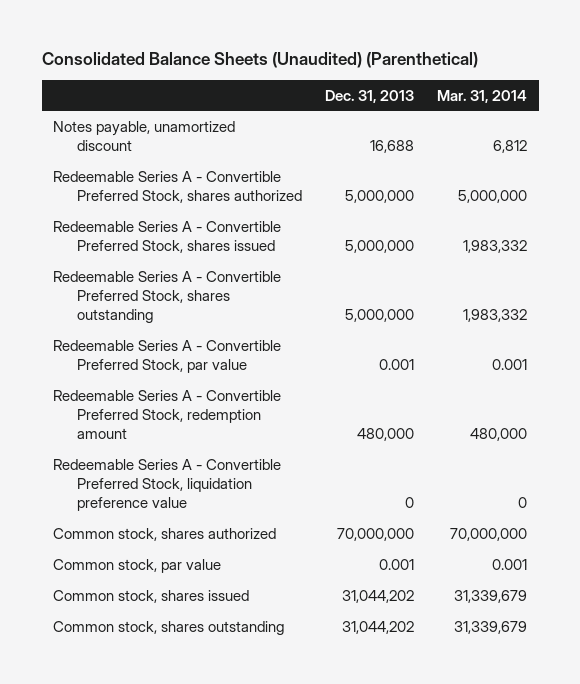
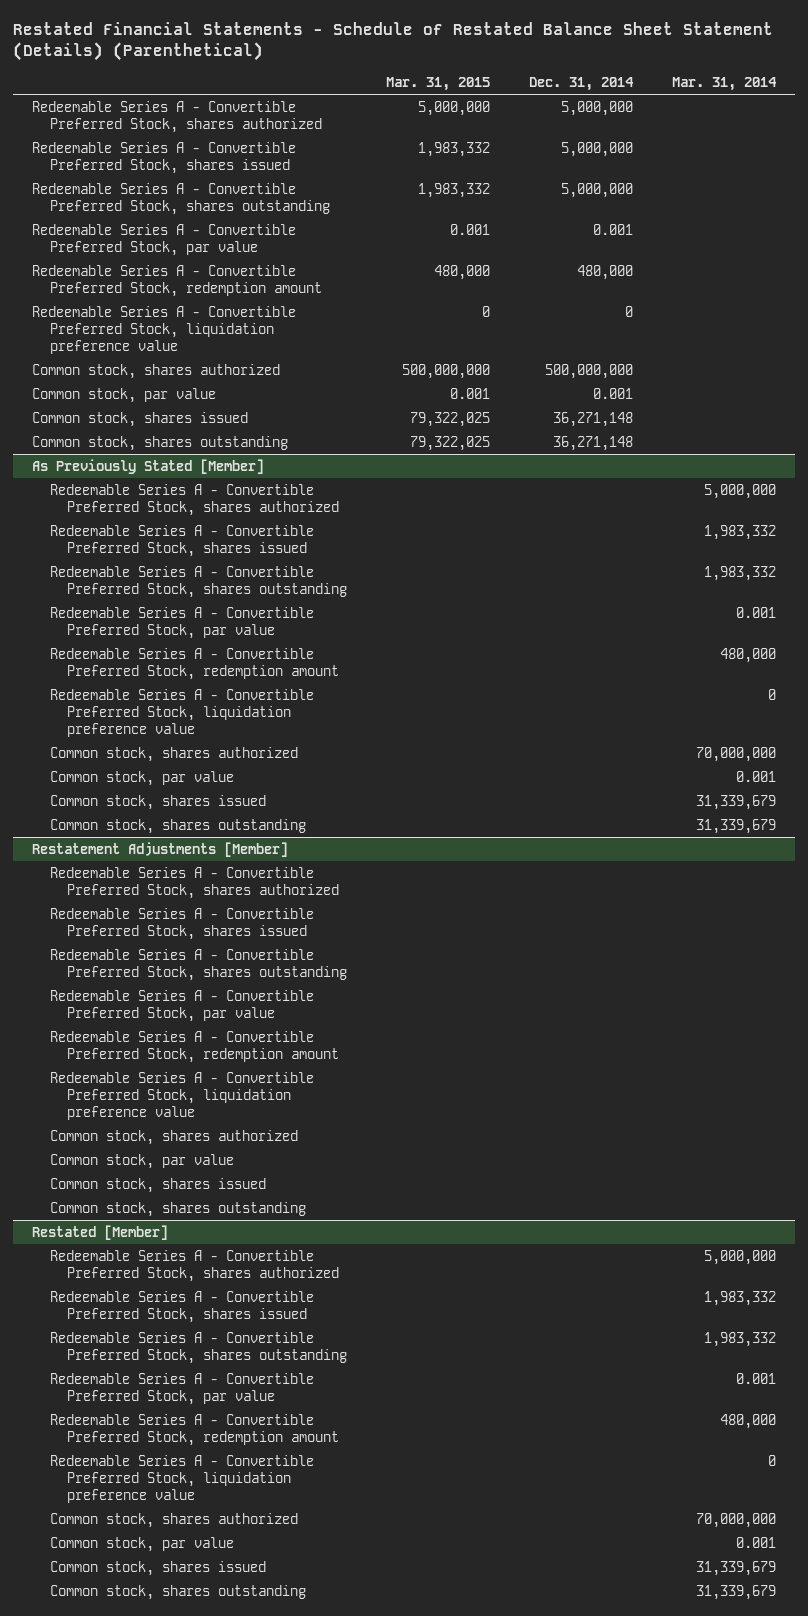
- Consolidated Balance Sheets (Unaudited) (Parenthetical)
+ Restated Financial Statements - Schedule of Restated Balance Sheet Statement (Details) (Parenthetical)
- | Dec. 31, 2013 | Mar. 31, 2014
+ | Mar. 31, 2015 | Dec. 31, 2014 | Mar. 31, 2014
- Notes payable, unamortized discount | 16,688 | 6,812
+ Redeemable Series A - Convertible Preferred Stock, shares authorized | 5,000,000 | 5,000,000 |
+ Redeemable Series A - Convertible Preferred Stock, shares issued | 1,983,332 | 5,000,000 |
+ Redeemable Series A - Convertible Preferred Stock, shares outstanding | 1,983,332 | 5,000,000 |
+ Redeemable Series A - Convertible Preferred Stock, par value | 0.001 | 0.001 |
+ Redeemable Series A - Convertible Preferred Stock, redemption amount | 480,000 | 480,000 |
+ Redeemable Series A - Convertible Preferred Stock, liquidation preference value | 0 | 0 |
+ Common stock, shares authorized | 500,000,000 | 500,000,000 |
+ Common stock, par value | 0.001 | 0.001 |
+ Common stock, shares issued | 79,322,025 | 36,271,148 |
+ Common stock, shares outstanding | 79,322,025 | 36,271,148 |
+ As Previously Stated [Member]
+ Restatement Adjustments [Member]
+ Redeemable Series A - Convertible Preferred Stock, shares authorized
+ Redeemable Series A - Convertible Preferred Stock, shares issued
+ Redeemable Series A - Convertible Preferred Stock, shares outstanding
+ Redeemable Series A - Convertible Preferred Stock, par value
+ Redeemable Series A - Convertible Preferred Stock, redemption amount
+ Redeemable Series A - Convertible Preferred Stock, liquidation preference value
+ Common stock, shares authorized
+ Common stock, par value
+ Common stock, shares issued
+ Common stock, shares outstanding
+ Restated [Member]
+ Redeemable Series A - Convertible Preferred Stock, shares authorized | | | 5,000,000
+ Redeemable Series A - Convertible Preferred Stock, shares issued | | | 1,983,332
+ Redeemable Series A - Convertible Preferred Stock, shares outstanding | | | 1,983,332
+ Redeemable Series A - Convertible Preferred Stock, par value | | | 0.001
+ Redeemable Series A - Convertible Preferred Stock, redemption amount | | | 480,000
+ Redeemable Series A - Convertible Preferred Stock, liquidation preference value | | | 0
+ Common stock, shares authorized | | | 70,000,000
+ Common stock, par value | | | 0.001
+ Common stock, shares issued | | | 31,339,679
+ Common stock, shares outstanding | | | 31,339,679

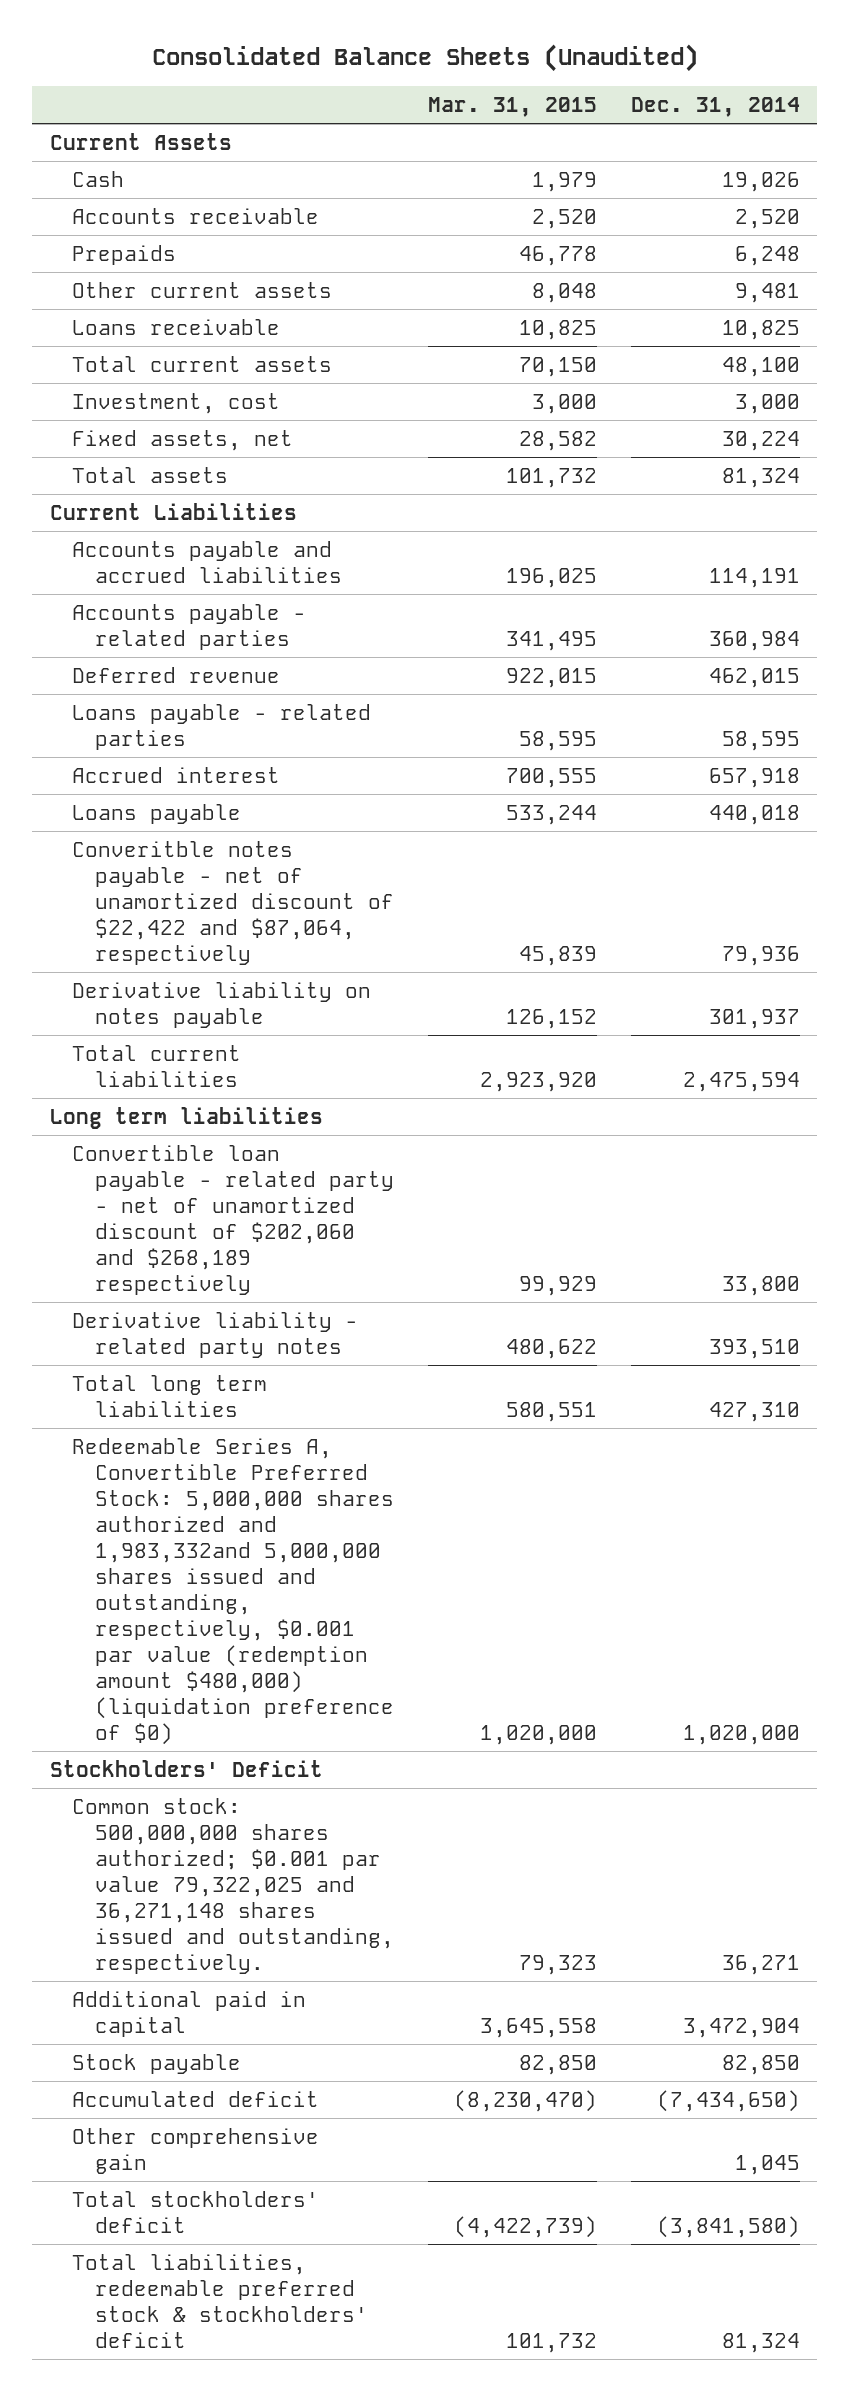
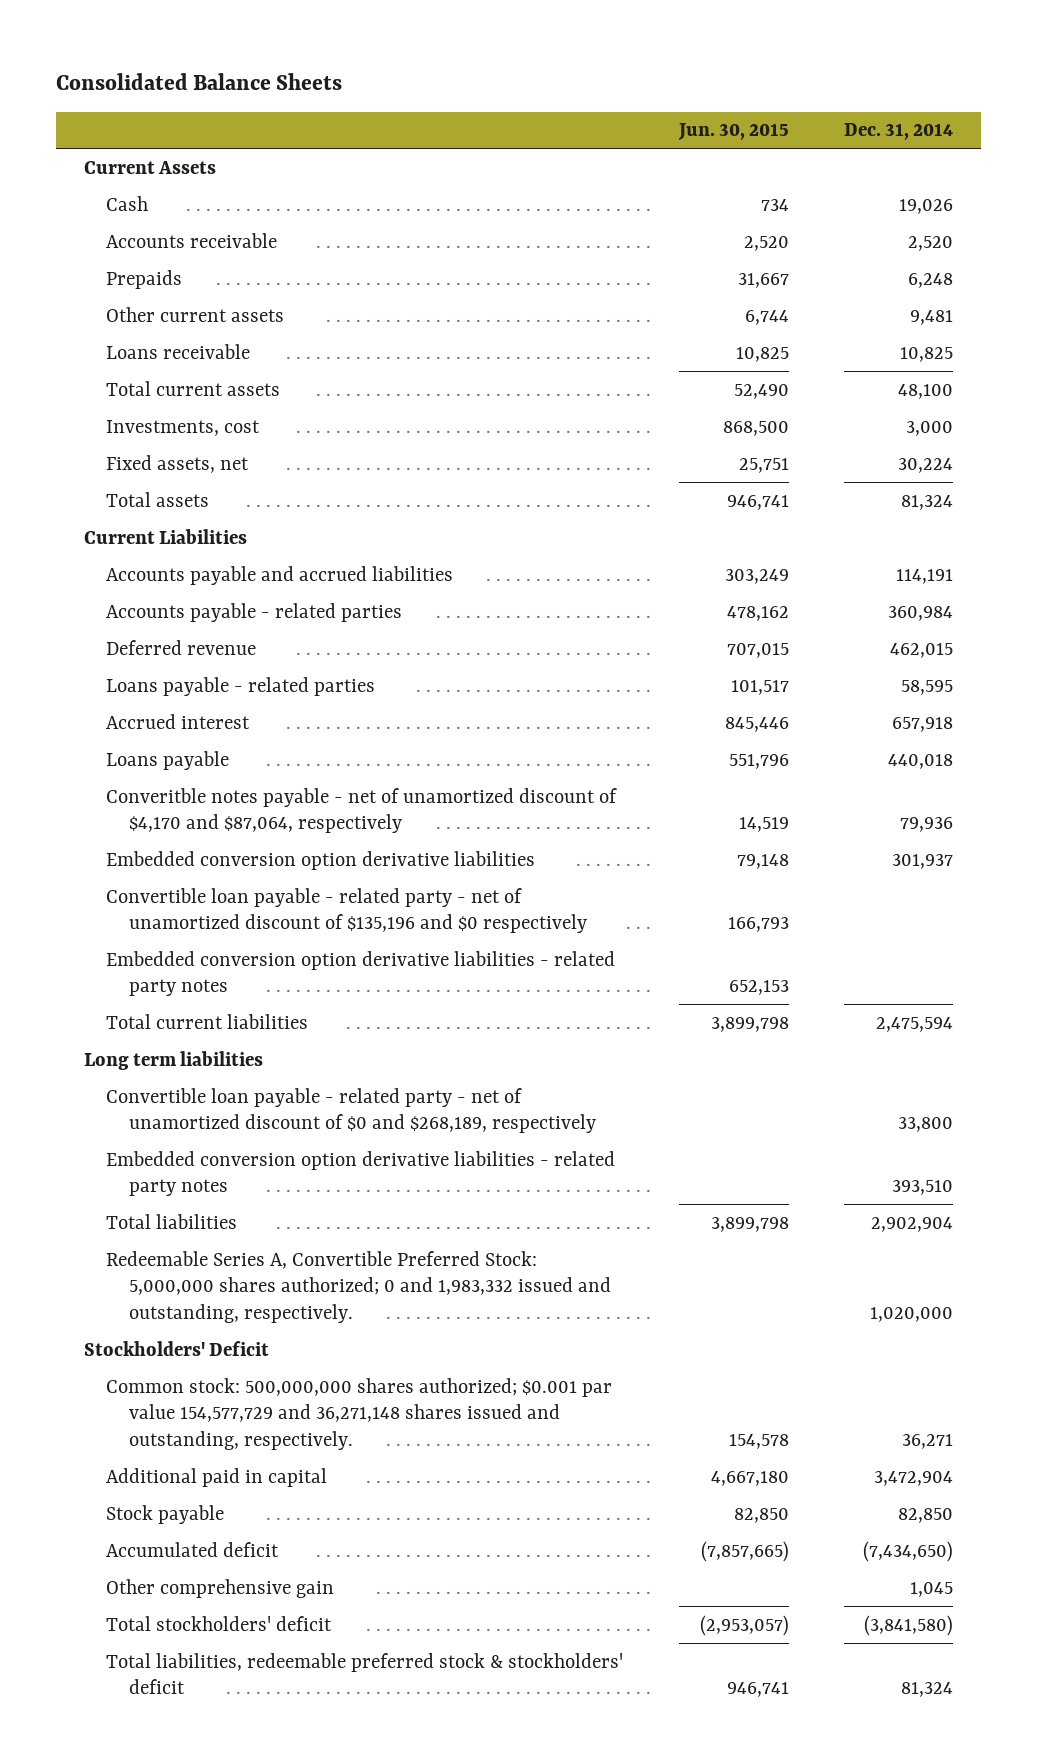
- Consolidated Balance Sheets (Unaudited)
+ Consolidated Balance Sheets
- | Mar. 31, 2015 | Dec. 31, 2014
+ | Jun. 30, 2015 | Dec. 31, 2014
- Investment, cost | 3,000 | 3,000
+ Investments, cost | 868,500 | 3,000
- Converitble notes payable - net of unamortized discount of $22,422 and $87,064, respectively | 45,839 | 79,936
- Derivative liability on notes payable | 126,152 | 301,937
+ Converitble notes payable - net of unamortized discount of $4,170 and $87,064, respectively | 14,519 | 79,936
+ Embedded conversion option derivative liabilities | 79,148 | 301,937
+ Convertible loan payable - related party - net of unamortized discount of $135,196 and $0 respectively | 166,793 |
+ Embedded conversion option derivative liabilities - related party notes | 652,153 |
- Convertible loan payable - related party - net of unamortized discount of $202,060 and $268,189 respectively | 99,929 | 33,800
- Derivative liability - related party notes | 480,622 | 393,510
- Total long term liabilities | 580,551 | 427,310
- Redeemable Series A, Convertible Preferred Stock: 5,000,000 shares authorized and 1,983,332and 5,000,000 shares issued and outstanding, respectively, $0.001 par value (redemption amount $480,000) (liquidation preference of $0) | 1,020,000 | 1,020,000
+ Convertible loan payable - related party - net of unamortized discount of $0 and $268,189, respectively | | 33,800
+ Embedded conversion option derivative liabilities - related party notes | | 393,510
+ Total liabilities | 3,899,798 | 2,902,904
+ Redeemable Series A, Convertible Preferred Stock: 5,000,000 shares authorized; 0 and 1,983,332 issued and outstanding, respectively. | | 1,020,000
- Common stock: 500,000,000 shares authorized; $0.001 par value 79,322,025 and 36,271,148 shares issued and outstanding, respectively. | 79,323 | 36,271
+ Common stock: 500,000,000 shares authorized; $0.001 par value 154,577,729 and 36,271,148 shares issued and outstanding, respectively. | 154,578 | 36,271

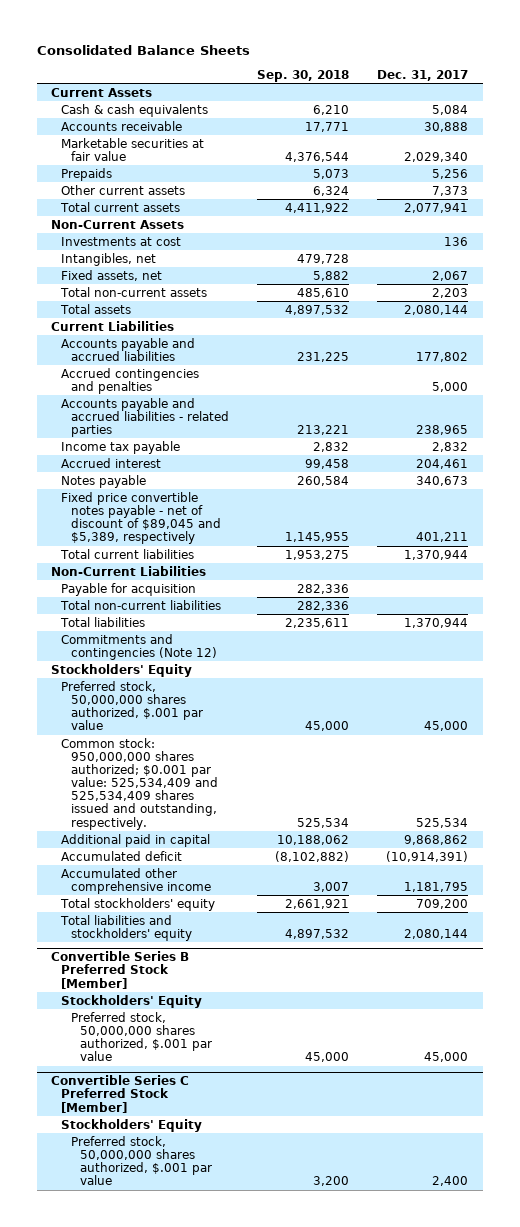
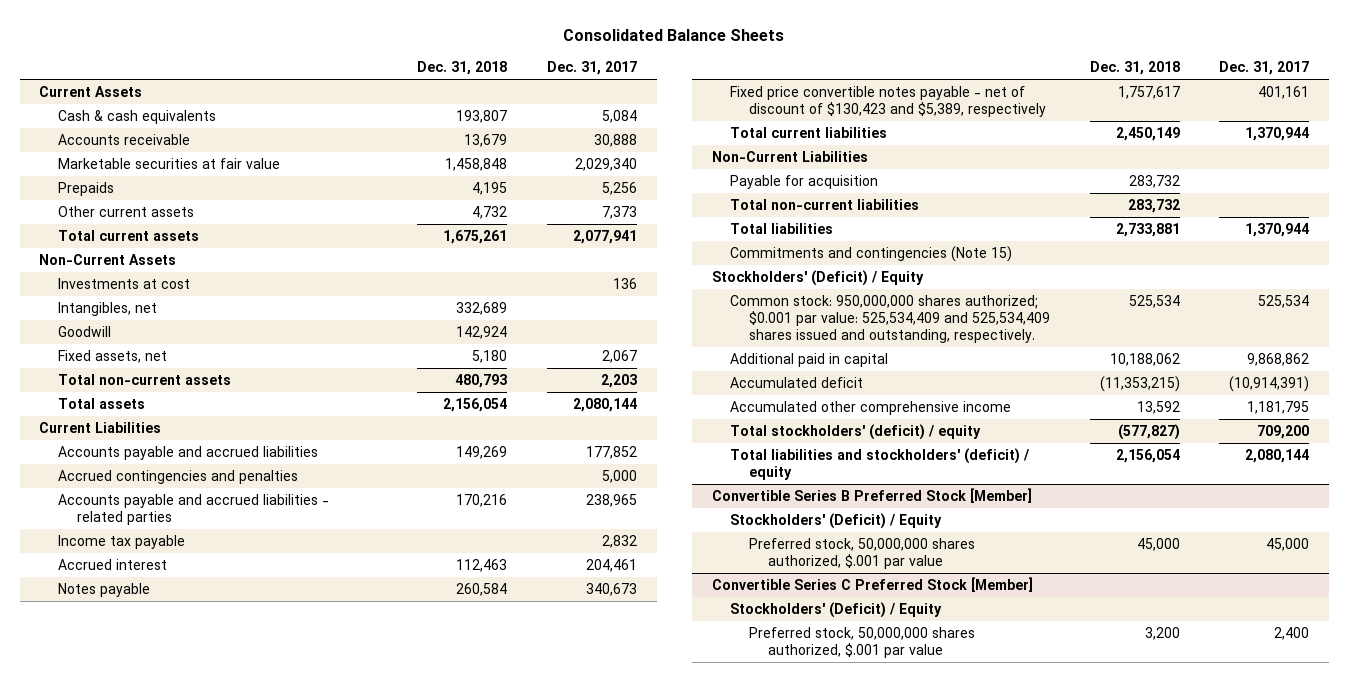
- | Sep. 30, 2018 | Dec. 31, 2017
+ | Dec. 31, 2018 | Dec. 31, 2017
+ Goodwill | 142,924 |
- Accounts payable and accrued liabilities | 231,225 | 177,802
+ Accounts payable and accrued liabilities | 149,269 | 177,852
- Fixed price convertible notes payable - net of discount of $89,045 and $5,389, respectively | 1,145,955 | 401,211
+ Fixed price convertible notes payable - net of discount of $130,423 and $5,389, respectively | 1,757,617 | 401,161
- Commitments and contingencies (Note 12)
- Stockholders' Equity
- Preferred stock, 50,000,000 shares authorized, $.001 par value | 45,000 | 45,000
+ Commitments and contingencies (Note 15)
+ Stockholders' (Deficit) / Equity
- Total stockholders' equity | 2,661,921 | 709,200
- Total liabilities and stockholders' equity | 4,897,532 | 2,080,144
+ Total stockholders' (deficit) / equity | (577,827) | 709,200
+ Total liabilities and stockholders' (deficit) / equity | 2,156,054 | 2,080,144
@ Convertible Series B Preferred Stock [Member]
- Stockholders' Equity
+ Stockholders' (Deficit) / Equity
@ Convertible Series C Preferred Stock [Member]
- Stockholders' Equity
+ Stockholders' (Deficit) / Equity

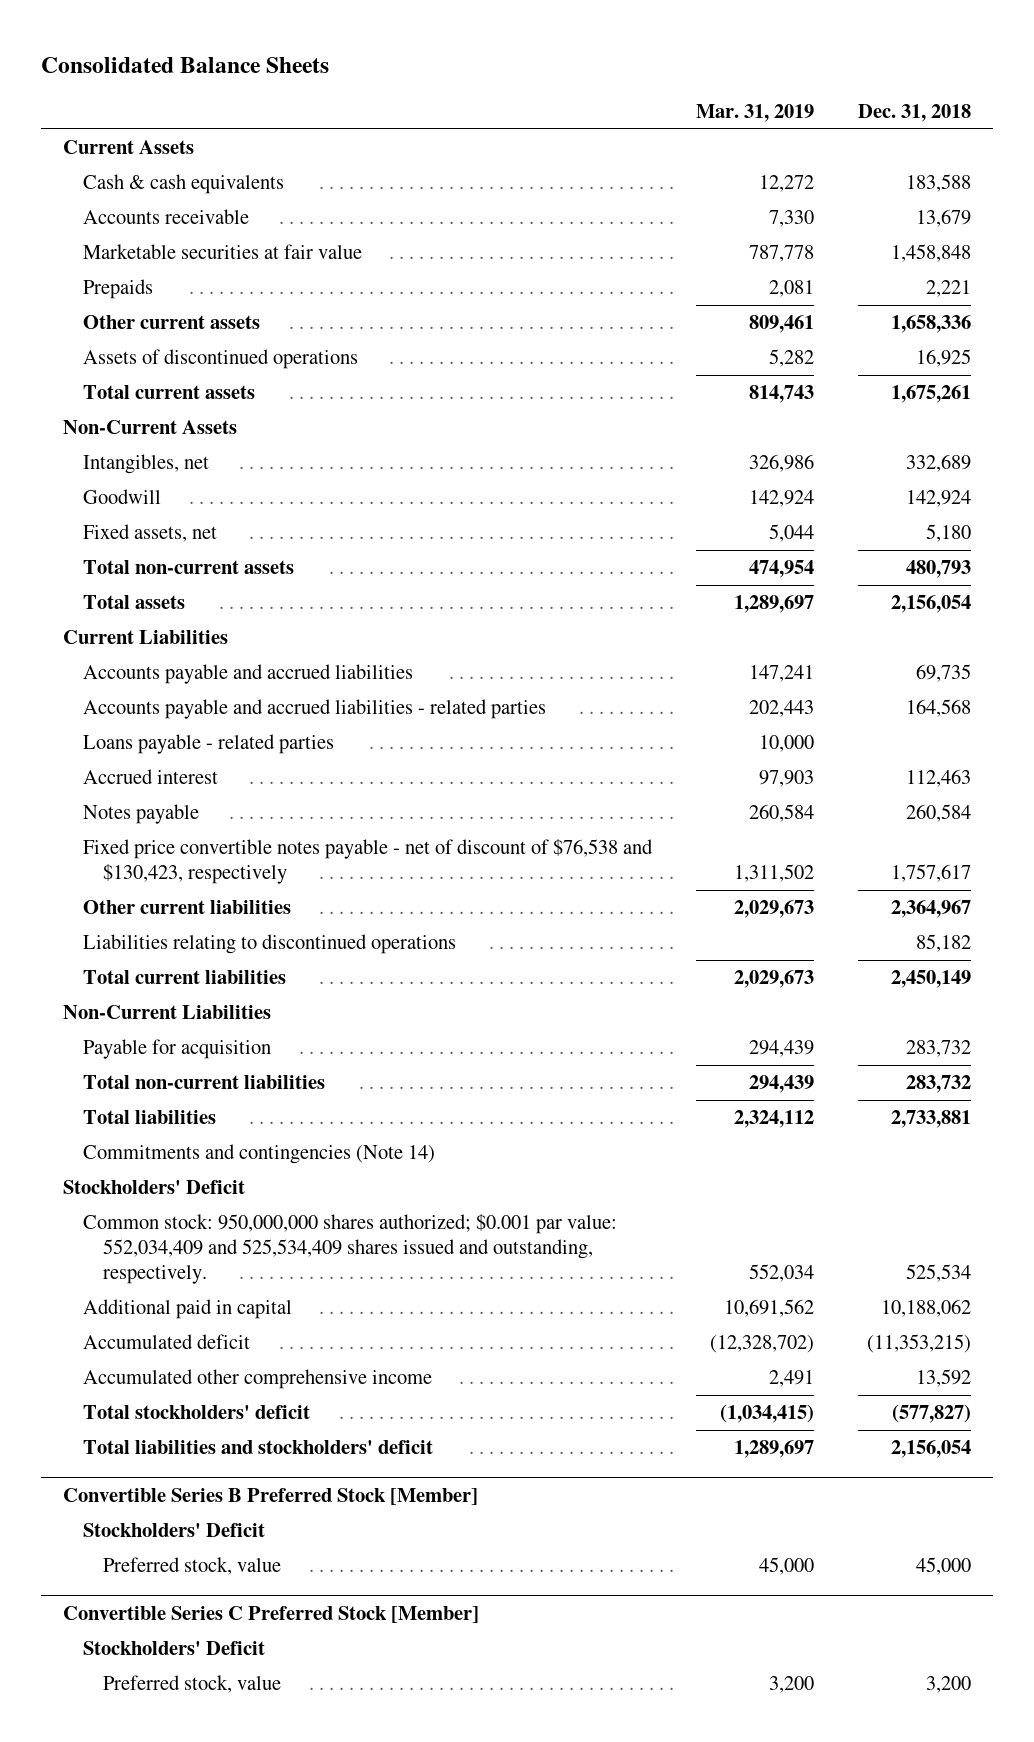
- | Dec. 31, 2018 | Dec. 31, 2017
+ | Mar. 31, 2019 | Dec. 31, 2018
- Cash & cash equivalents | 193,807 | 5,084
+ Cash & cash equivalents | 12,272 | 183,588
- Prepaids | 4,195 | 5,256
- Other current assets | 4,732 | 7,373
+ Prepaids | 2,081 | 2,221
+ Other current assets | 809,461 | 1,658,336
+ Assets of discontinued operations | 5,282 | 16,925
- Investments at cost | | 136
- Accounts payable and accrued liabilities | 149,269 | 177,852
- Accrued contingencies and penalties | | 5,000
- Accounts payable and accrued liabilities - related parties | 170,216 | 238,965
- Income tax payable | | 2,832
+ Accounts payable and accrued liabilities | 147,241 | 69,735
+ Accounts payable and accrued liabilities - related parties | 202,443 | 164,568
+ Loans payable - related parties | 10,000 |
- Fixed price convertible notes payable - net of discount of $130,423 and $5,389, respectively | 1,757,617 | 401,161
+ Fixed price convertible notes payable - net of discount of $76,538 and $130,423, respectively | 1,311,502 | 1,757,617
+ Other current liabilities | 2,029,673 | 2,364,967
+ Liabilities relating to discontinued operations | | 85,182
- Commitments and contingencies (Note 15)
- Stockholders' (Deficit) / Equity
- Common stock: 950,000,000 shares authorized; $0.001 par value: 525,534,409 and 525,534,409 shares issued and outstanding, respectively. | 525,534 | 525,534
+ Commitments and contingencies (Note 14)
+ Stockholders' Deficit
+ Common stock: 950,000,000 shares authorized; $0.001 par value: 552,034,409 and 525,534,409 shares issued and outstanding, respectively. | 552,034 | 525,534
- Total stockholders' (deficit) / equity | (577,827) | 709,200
- Total liabilities and stockholders' (deficit) / equity | 2,156,054 | 2,080,144
+ Total stockholders' deficit | (1,034,415) | (577,827)
+ Total liabilities and stockholders' deficit | 1,289,697 | 2,156,054
@ Convertible Series B Preferred Stock [Member]
- Stockholders' (Deficit) / Equity
- Preferred stock, 50,000,000 shares authorized, $.001 par value | 45,000 | 45,000
+ Stockholders' Deficit
+ Preferred stock, value | 45,000 | 45,000
@ Convertible Series C Preferred Stock [Member]
- Stockholders' (Deficit) / Equity
- Preferred stock, 50,000,000 shares authorized, $.001 par value | 3,200 | 2,400
+ Stockholders' Deficit
+ Preferred stock, value | 3,200 | 3,200

